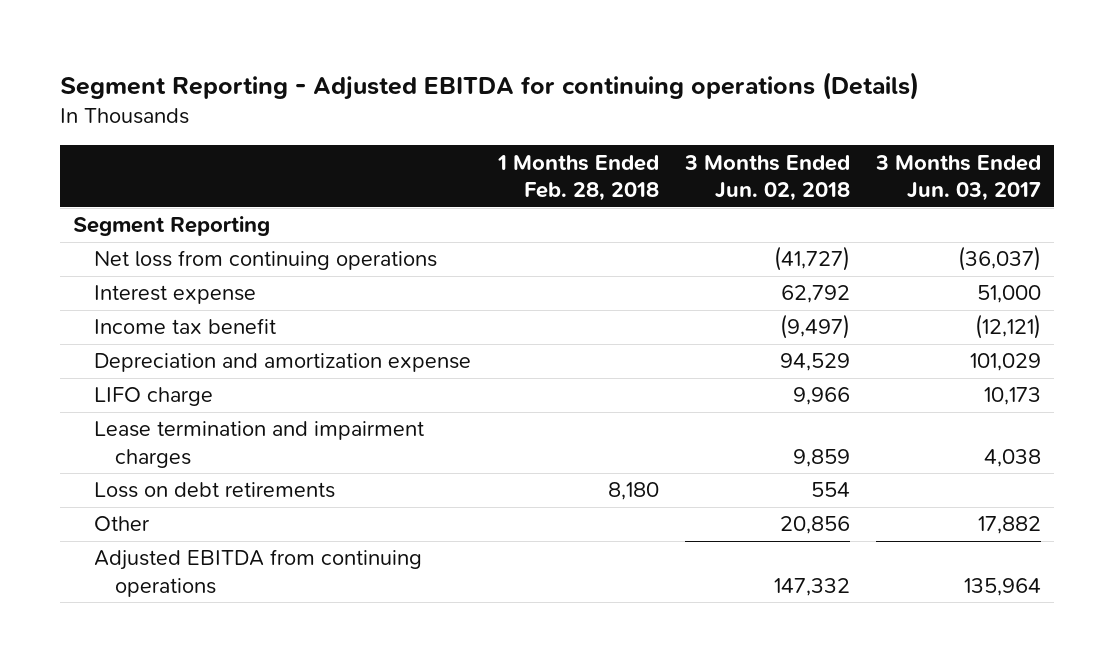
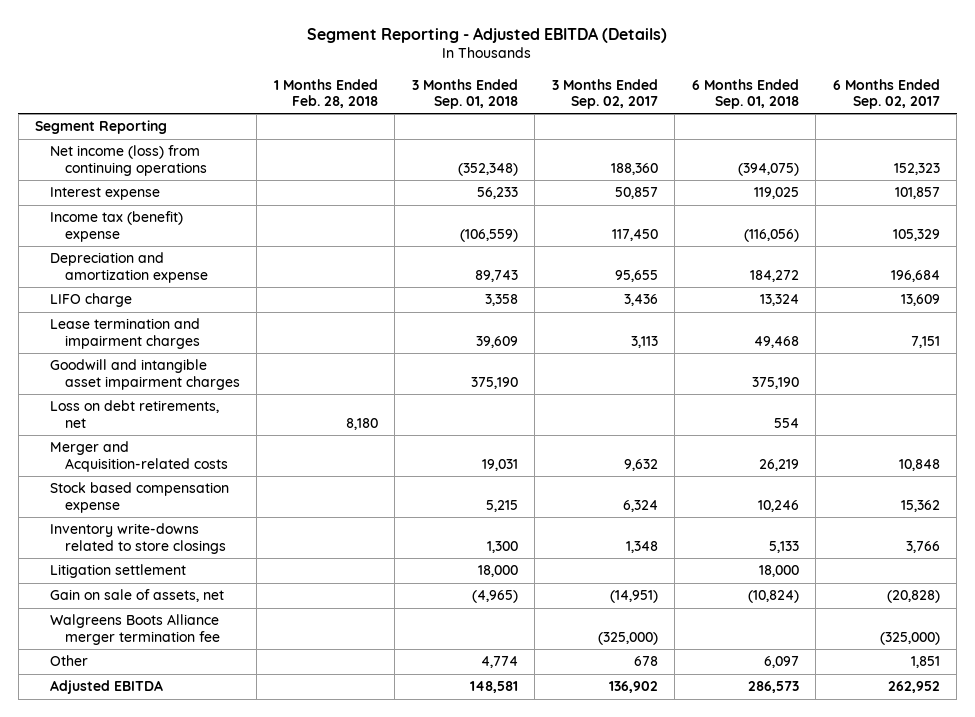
- Segment Reporting - Adjusted EBITDA for continuing operations (Details)
+ Segment Reporting - Adjusted EBITDA (Details)
- | 1 Months Ended Feb. 28, 2018 | 3 Months Ended Jun. 02, 2018 | 3 Months Ended Jun. 03, 2017
+ | 1 Months Ended Feb. 28, 2018 | 3 Months Ended Sep. 01, 2018 | 3 Months Ended Sep. 02, 2017 | 6 Months Ended Sep. 01, 2018 | 6 Months Ended Sep. 02, 2017
- Net loss from continuing operations | | (41,727) | (36,037)
+ Net income (loss) from continuing operations | | (352,348) | 188,360 | (394,075) | 152,323
- Income tax benefit | | (9,497) | (12,121)
+ Income tax (benefit) expense | | (106,559) | 117,450 | (116,056) | 105,329
- Loss on debt retirements | 8,180 | 554 |
+ Goodwill and intangible asset impairment charges | | 375,190 | | 375,190 |
+ Loss on debt retirements, net | 8,180 | | | 554 |
+ Merger and Acquisition-related costs | | 19,031 | 9,632 | 26,219 | 10,848
+ Stock based compensation expense | | 5,215 | 6,324 | 10,246 | 15,362
+ Inventory write-downs related to store closings | | 1,300 | 1,348 | 5,133 | 3,766
+ Litigation settlement | | 18,000 | | 18,000 |
+ Gain on sale of assets, net | | (4,965) | (14,951) | (10,824) | (20,828)
+ Walgreens Boots Alliance merger termination fee | | | (325,000) | | (325,000)
- Adjusted EBITDA from continuing operations | | 147,332 | 135,964
+ Adjusted EBITDA | | 148,581 | 136,902 | 286,573 | 262,952

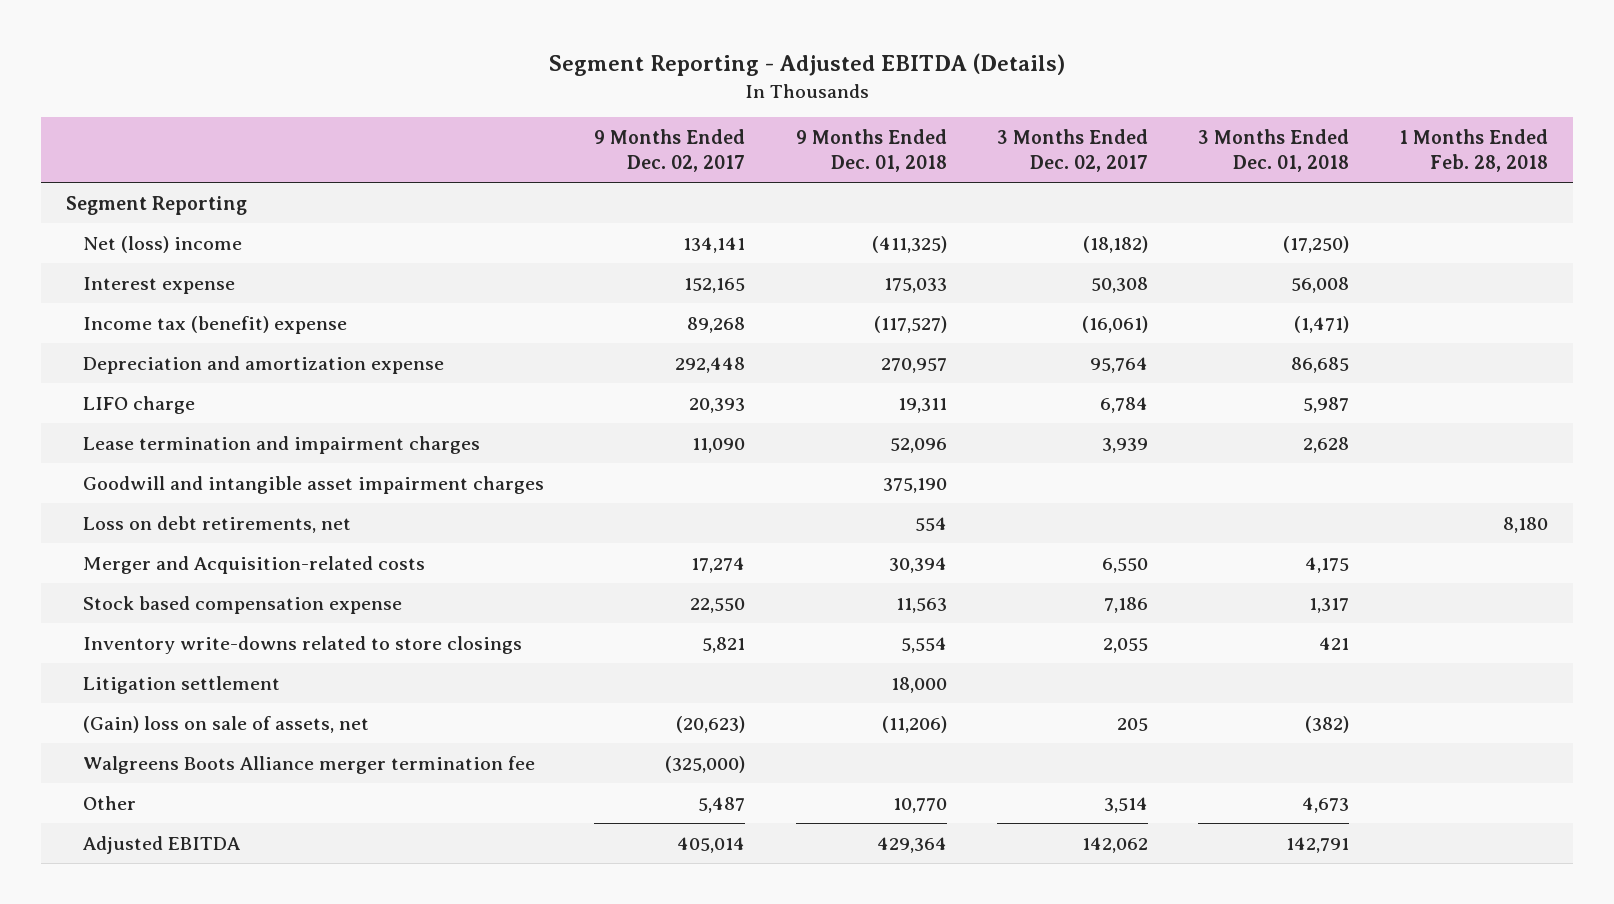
- | 1 Months Ended Feb. 28, 2018 | 3 Months Ended Sep. 01, 2018 | 3 Months Ended Sep. 02, 2017 | 6 Months Ended Sep. 01, 2018 | 6 Months Ended Sep. 02, 2017
+ | 9 Months Ended Dec. 02, 2017 | 9 Months Ended Dec. 01, 2018 | 3 Months Ended Dec. 02, 2017 | 3 Months Ended Dec. 01, 2018 | 1 Months Ended Feb. 28, 2018
- Net income (loss) from continuing operations | | (352,348) | 188,360 | (394,075) | 152,323
+ Net (loss) income | 134,141 | (411,325) | (18,182) | (17,250) |
- Gain on sale of assets, net | | (4,965) | (14,951) | (10,824) | (20,828)
+ (Gain) loss on sale of assets, net | (20,623) | (11,206) | 205 | (382) |

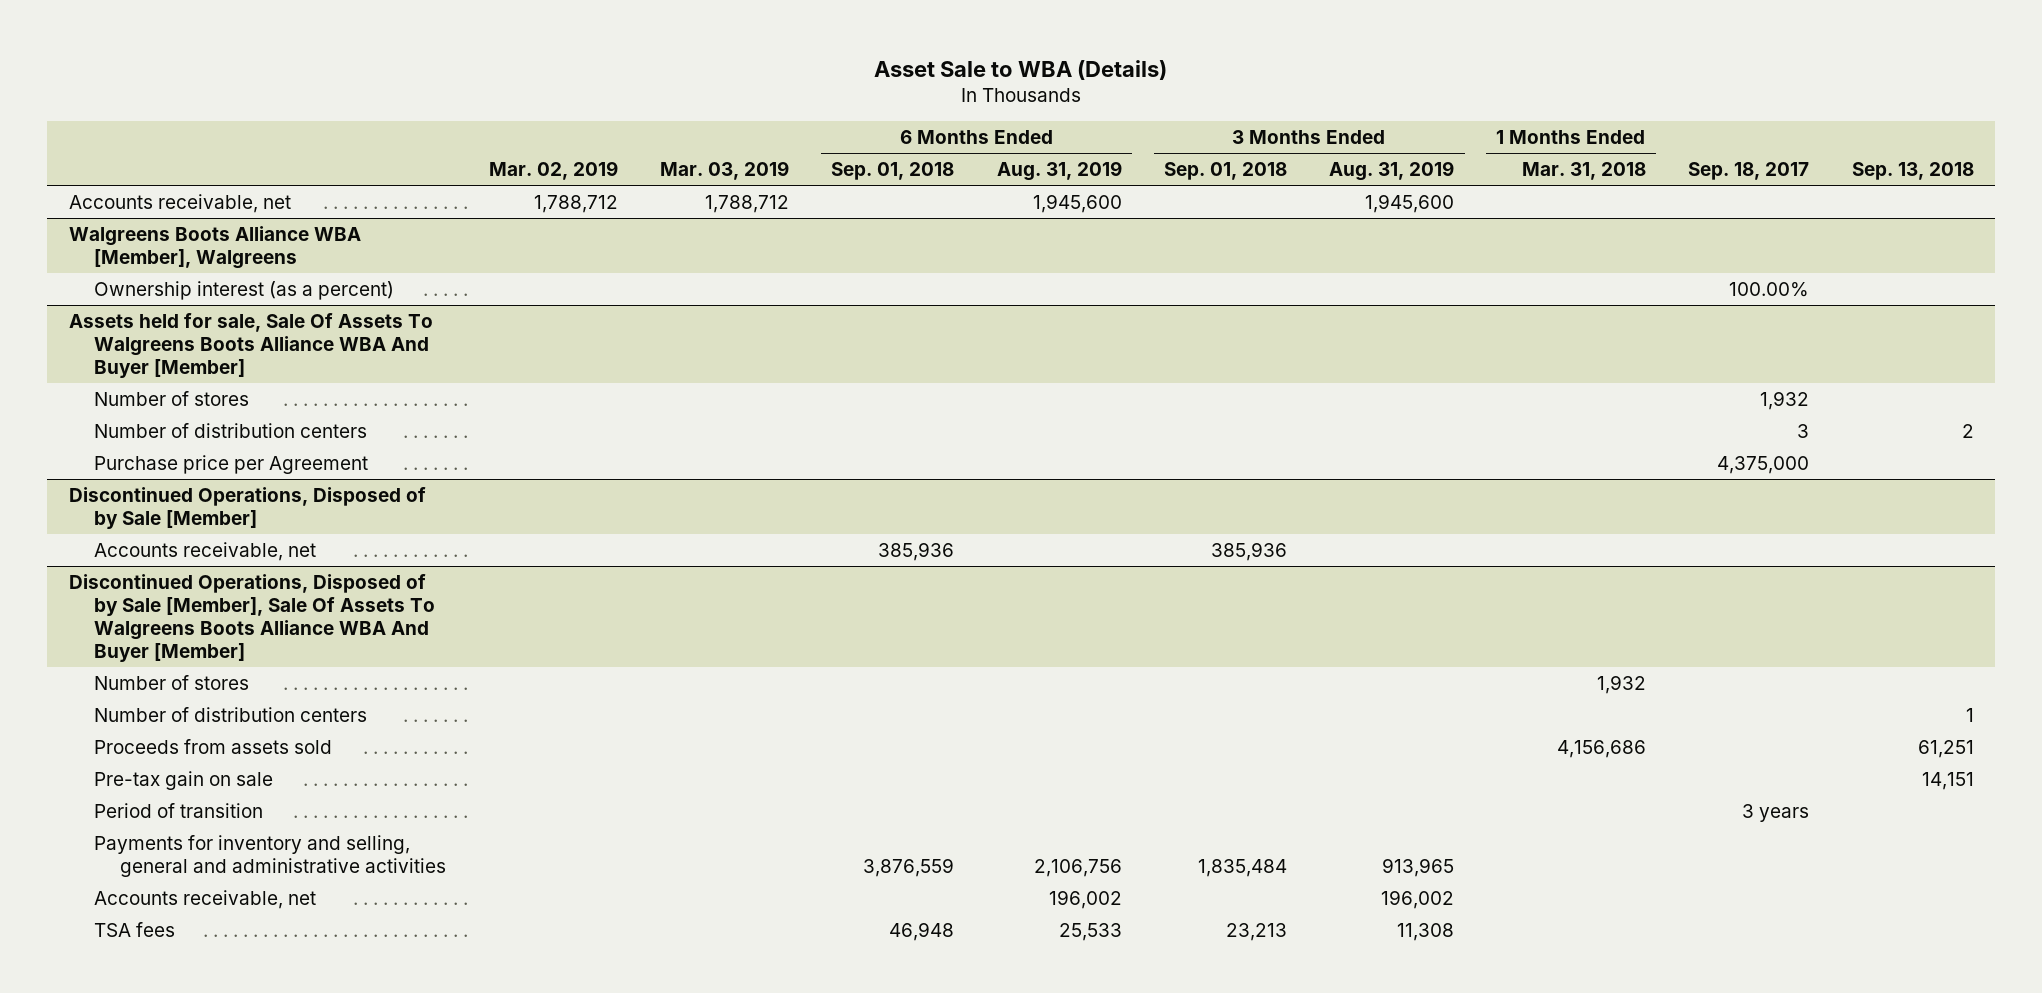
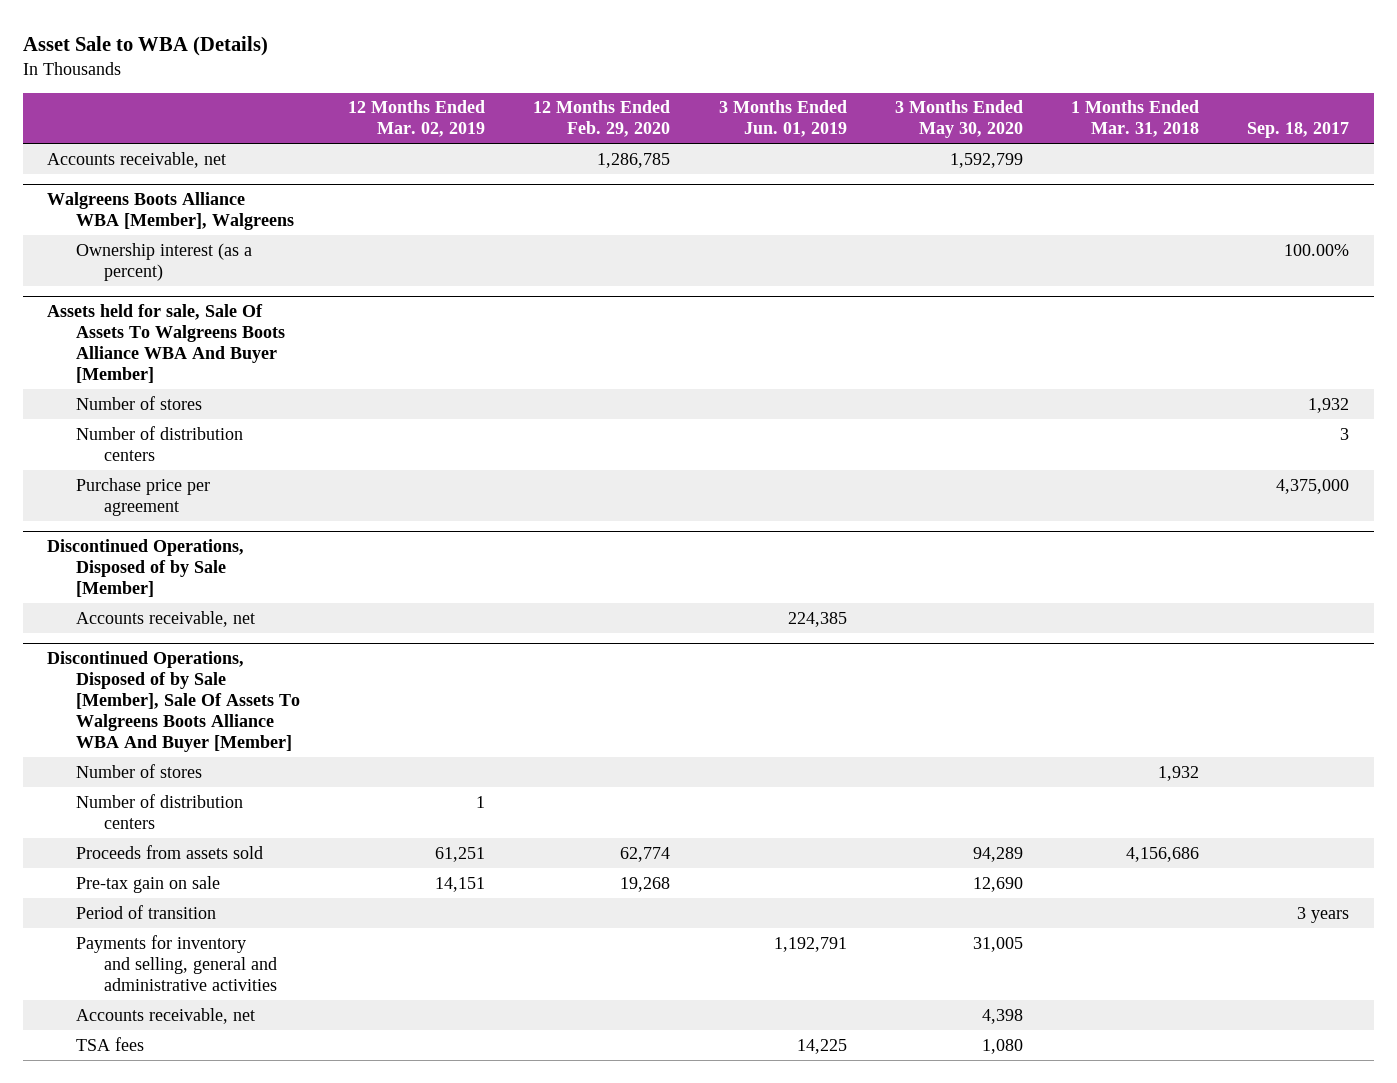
- | Mar. 02, 2019 | Mar. 03, 2019 | 6 Months Ended Sep. 01, 2018 | 6 Months Ended Aug. 31, 2019 | 3 Months Ended Sep. 01, 2018 | 3 Months Ended Aug. 31, 2019 | 1 Months Ended Mar. 31, 2018 | Sep. 18, 2017 | Sep. 13, 2018
+ | 12 Months Ended Mar. 02, 2019 | 12 Months Ended Feb. 29, 2020 | 3 Months Ended Jun. 01, 2019 | 3 Months Ended May 30, 2020 | 1 Months Ended Mar. 31, 2018 | Sep. 18, 2017
@ Assets held for sale, Sale Of Assets To Walgreens Boots Alliance WBA And Buyer [Member]
- Purchase price per Agreement | | | | | | | | 4,375,000 |
+ Purchase price per agreement | | | | | | 4,375,000

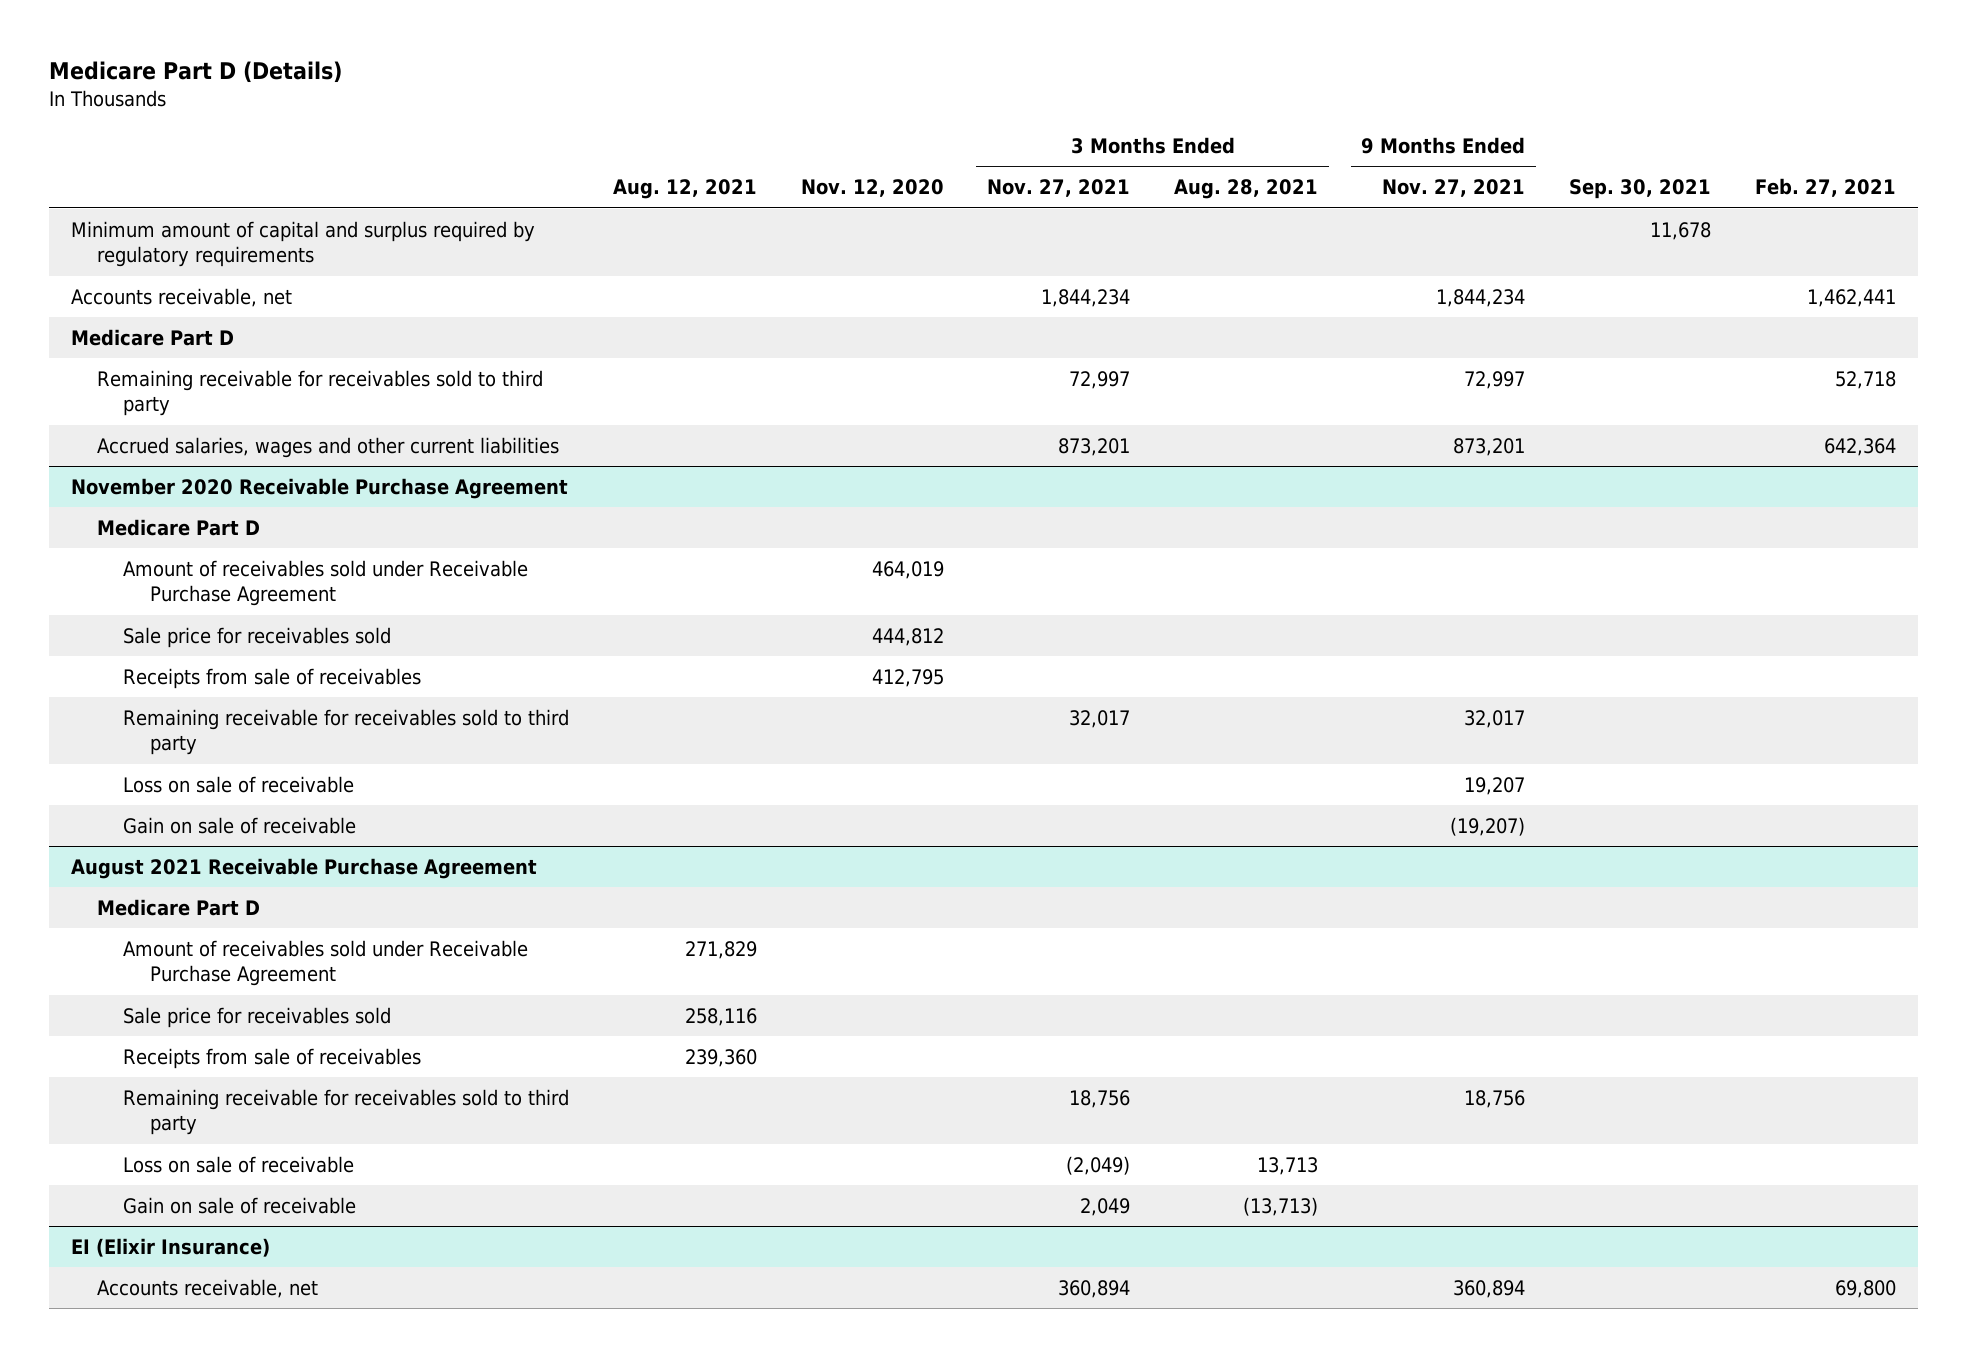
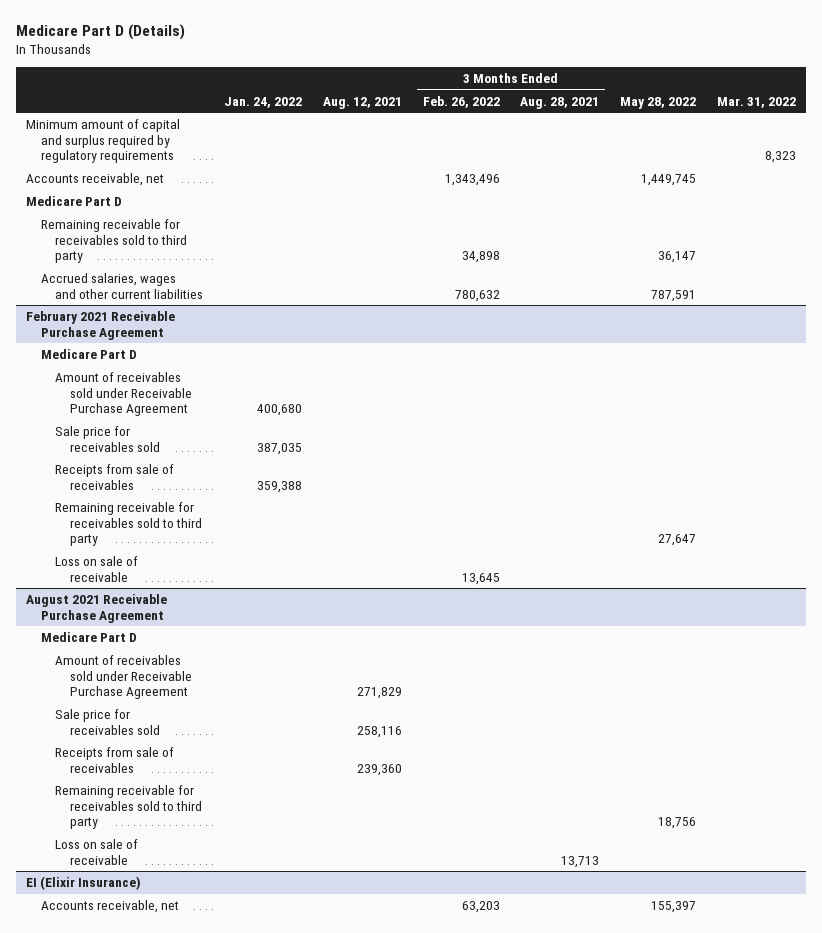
- | Aug. 12, 2021 | Nov. 12, 2020 | 3 Months Ended Nov. 27, 2021 | 3 Months Ended Aug. 28, 2021 | 9 Months Ended Nov. 27, 2021 | Sep. 30, 2021 | Feb. 27, 2021
+ | Jan. 24, 2022 | Aug. 12, 2021 | 3 Months Ended Feb. 26, 2022 | 3 Months Ended Aug. 28, 2021 | May 28, 2022 | Mar. 31, 2022
- November 2020 Receivable Purchase Agreement
- Medicare Part D
- Amount of receivables sold under Receivable Purchase Agreement | | 464,019 | | | | |
- Sale price for receivables sold | | 444,812 | | | | |
- Receipts from sale of receivables | | 412,795 | | | | |
- Remaining receivable for receivables sold to third party | | | 32,017 | | 32,017 | |
- Loss on sale of receivable | | | | | 19,207 | |
- Gain on sale of receivable | | | | | (19,207) | |
+ February 2021 Receivable Purchase Agreement
+ Medicare Part D
+ Amount of receivables sold under Receivable Purchase Agreement | 400,680 | | | | |
+ Sale price for receivables sold | 387,035 | | | | |
+ Receipts from sale of receivables | 359,388 | | | | |
+ Remaining receivable for receivables sold to third party | | | | | 27,647 |
+ Loss on sale of receivable | | | 13,645 | | |
@ August 2021 Receivable Purchase Agreement
- Gain on sale of receivable | | | 2,049 | (13,713) | | |

